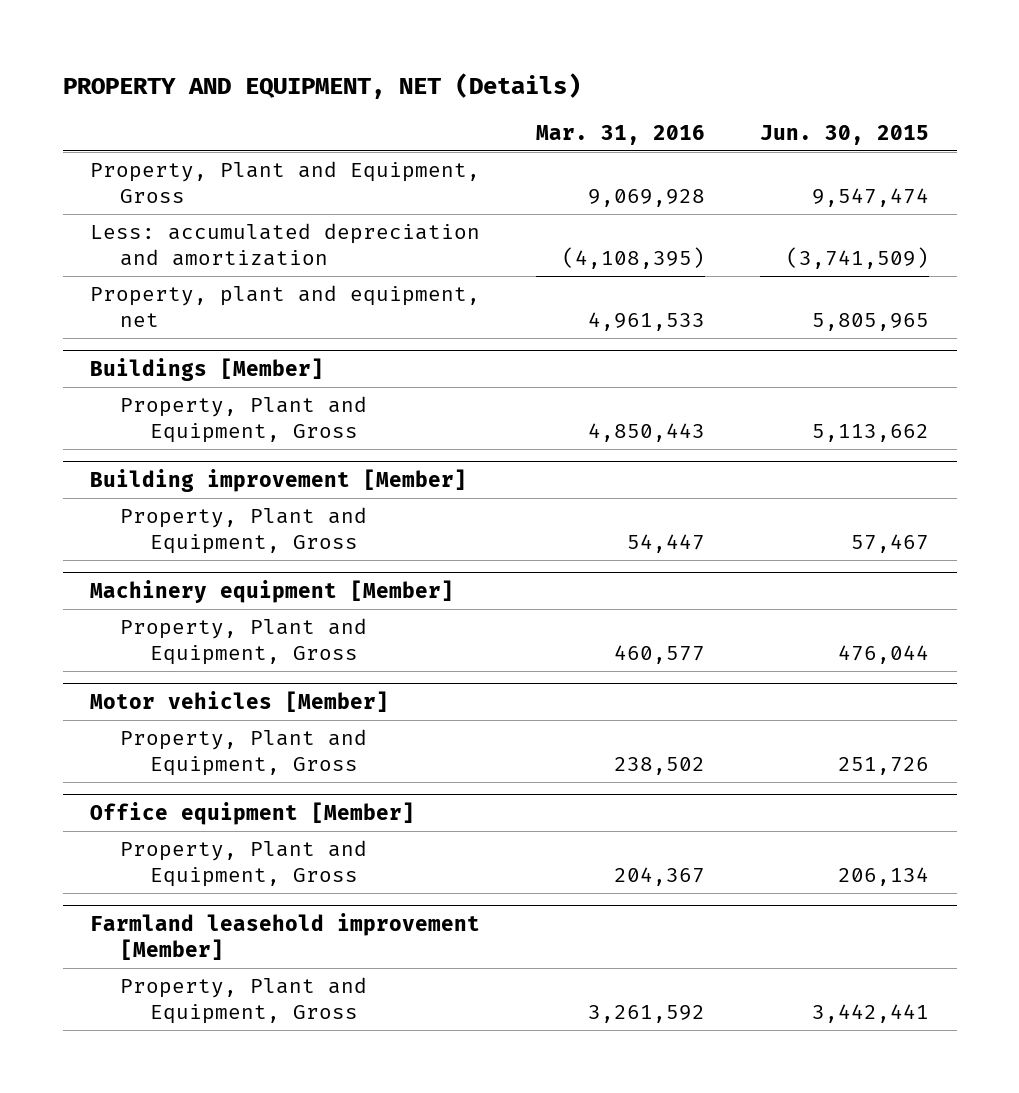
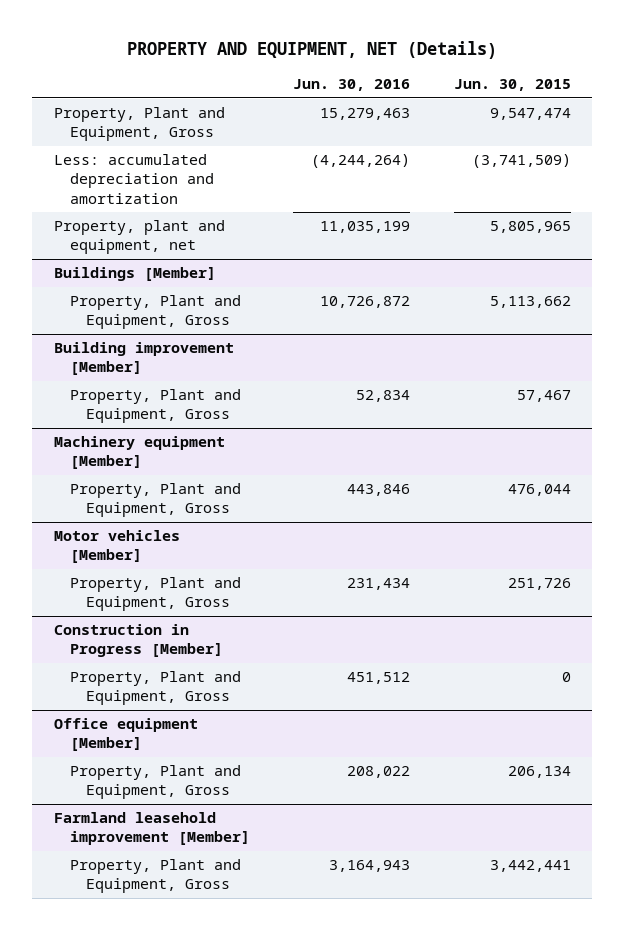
- | Mar. 31, 2016 | Jun. 30, 2015
+ | Jun. 30, 2016 | Jun. 30, 2015
+ Construction in Progress [Member]
+ Property, Plant and Equipment, Gross | 451,512 | 0

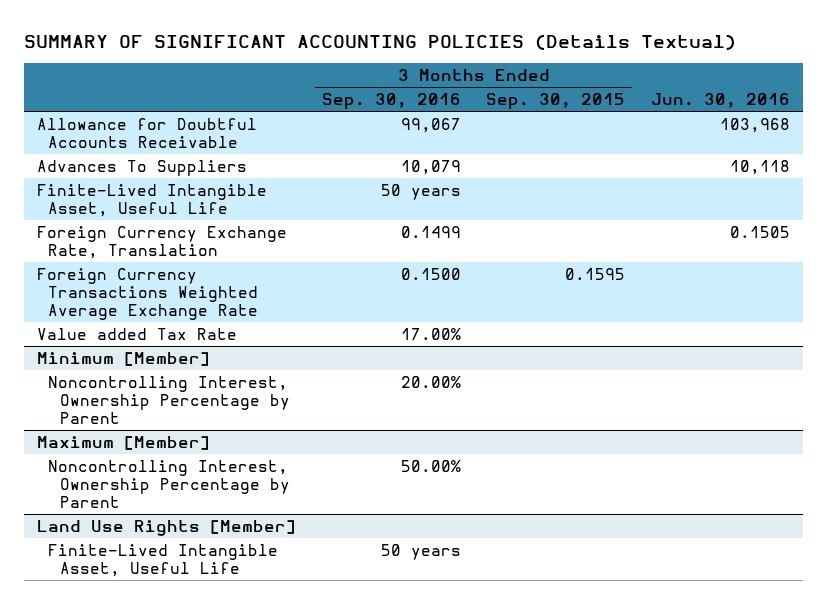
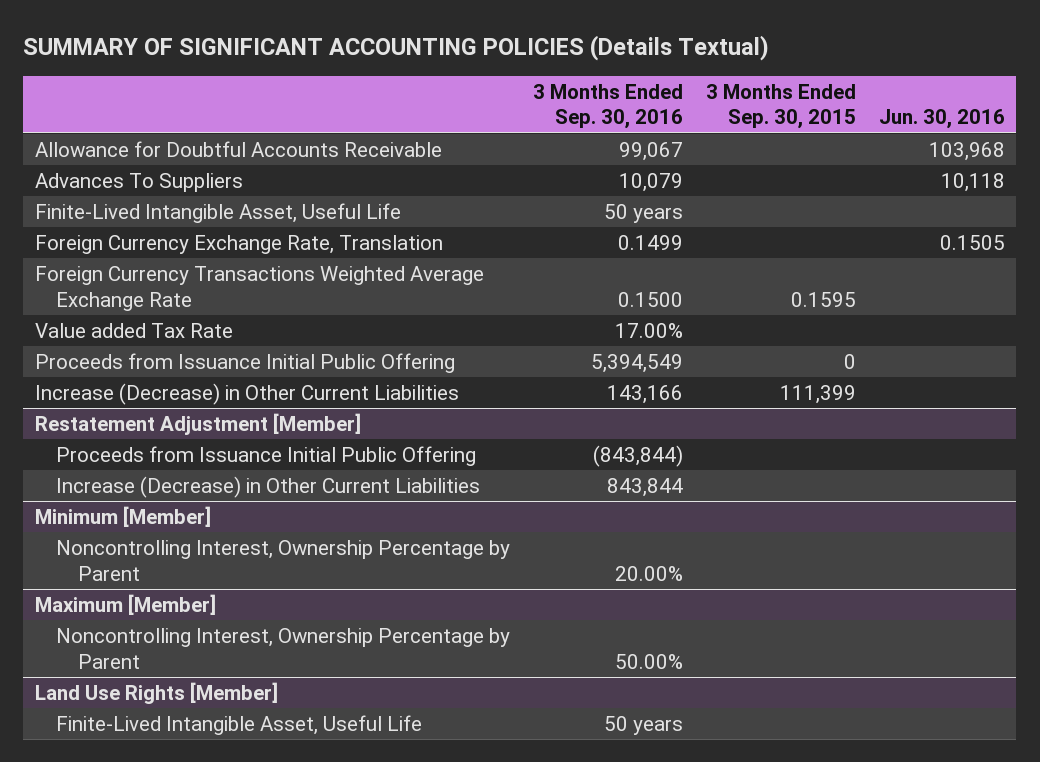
+ Proceeds from Issuance Initial Public Offering | 5,394,549 | 0 |
+ Increase (Decrease) in Other Current Liabilities | 143,166 | 111,399 |
+ Restatement Adjustment [Member]
+ Proceeds from Issuance Initial Public Offering | (843,844) | |
+ Increase (Decrease) in Other Current Liabilities | 843,844 | |

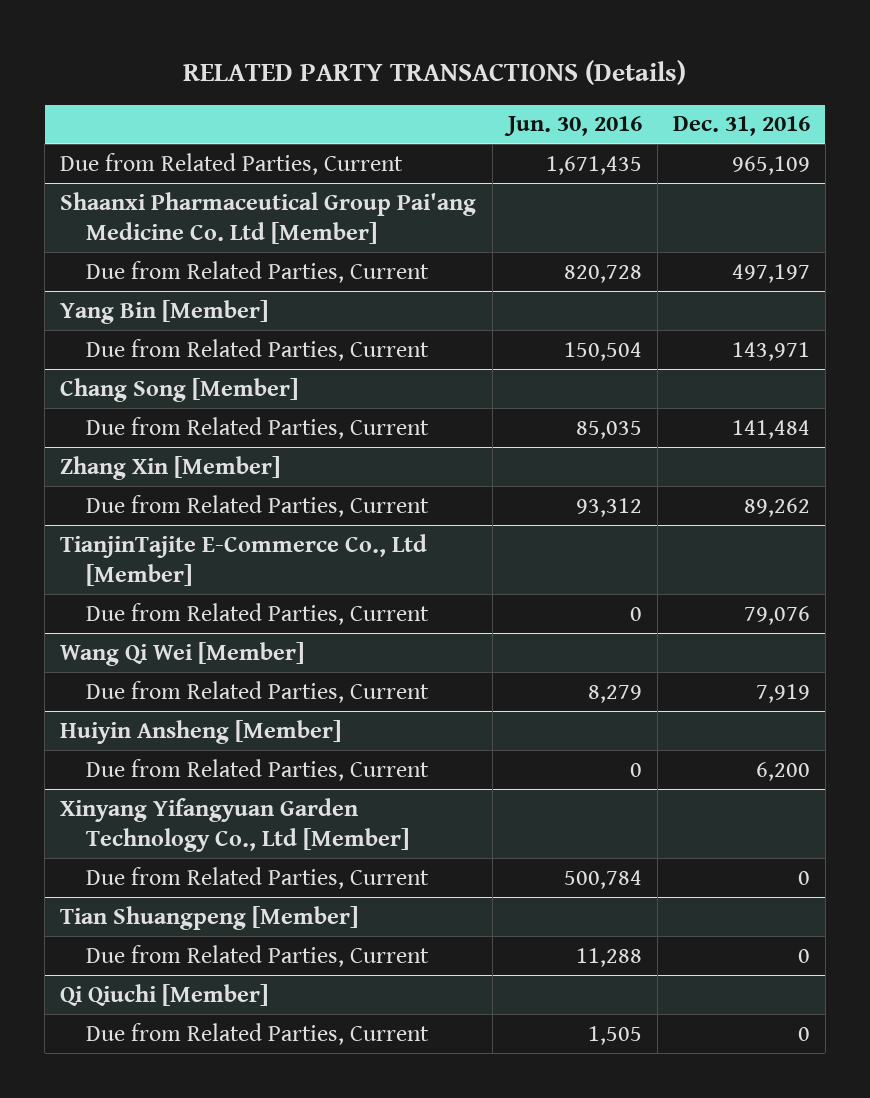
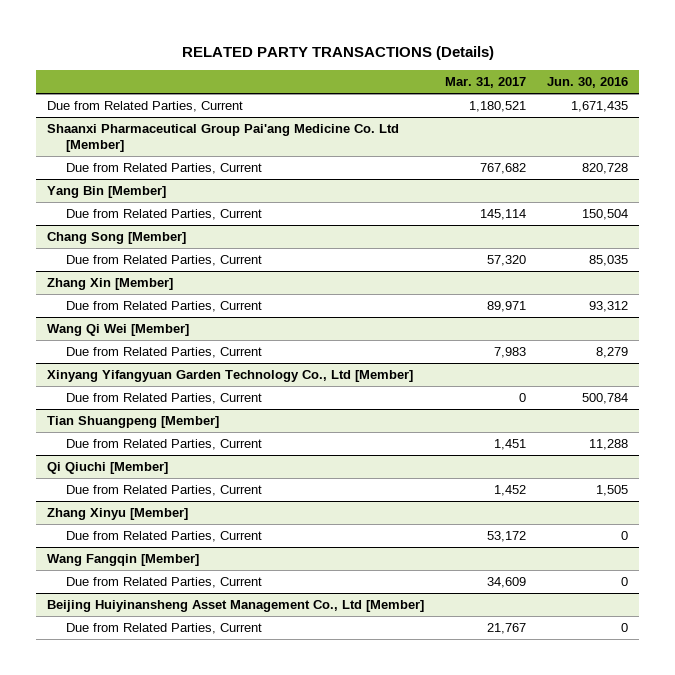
- | Jun. 30, 2016 | Dec. 31, 2016
+ | Mar. 31, 2017 | Jun. 30, 2016
- TianjinTajite E-Commerce Co., Ltd [Member]
- Due from Related Parties, Current | 0 | 79,076
- Huiyin Ansheng [Member]
- Due from Related Parties, Current | 0 | 6,200
+ Zhang Xinyu [Member]
+ Due from Related Parties, Current | 53,172 | 0
+ Wang Fangqin [Member]
+ Due from Related Parties, Current | 34,609 | 0
+ Beijing Huiyinansheng Asset Management Co., Ltd [Member]
+ Due from Related Parties, Current | 21,767 | 0

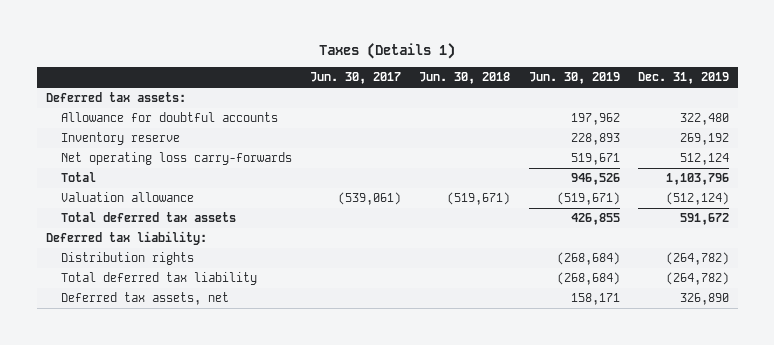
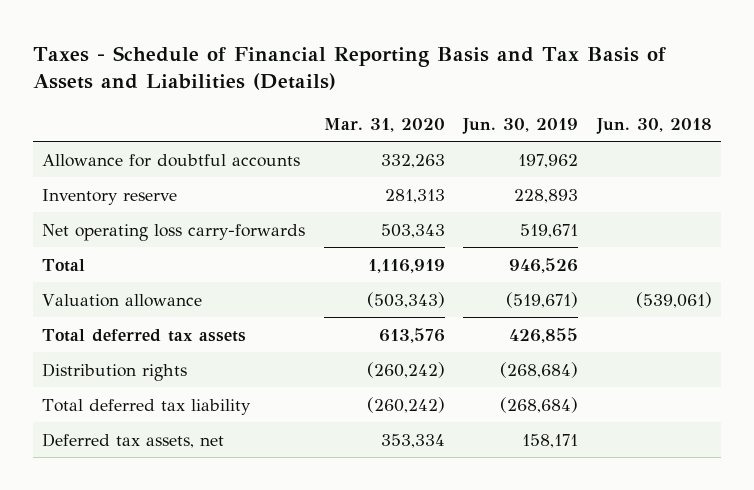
- Taxes (Details 1)
+ Taxes - Schedule of Financial Reporting Basis and Tax Basis of Assets and Liabilities (Details)
- | Jun. 30, 2017 | Jun. 30, 2018 | Jun. 30, 2019 | Dec. 31, 2019
+ | Mar. 31, 2020 | Jun. 30, 2019 | Jun. 30, 2018
- Deferred tax assets:
- Valuation allowance | (539,061) | (519,671) | (519,671) | (512,124)
+ Valuation allowance | (503,343) | (519,671) | (539,061)
- Deferred tax liability:

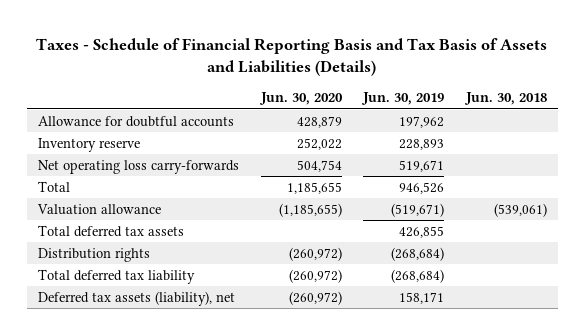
- | Mar. 31, 2020 | Jun. 30, 2019 | Jun. 30, 2018
+ | Jun. 30, 2020 | Jun. 30, 2019 | Jun. 30, 2018
- Deferred tax assets, net | 353,334 | 158,171 |
+ Deferred tax assets (liability), net | (260,972) | 158,171 |

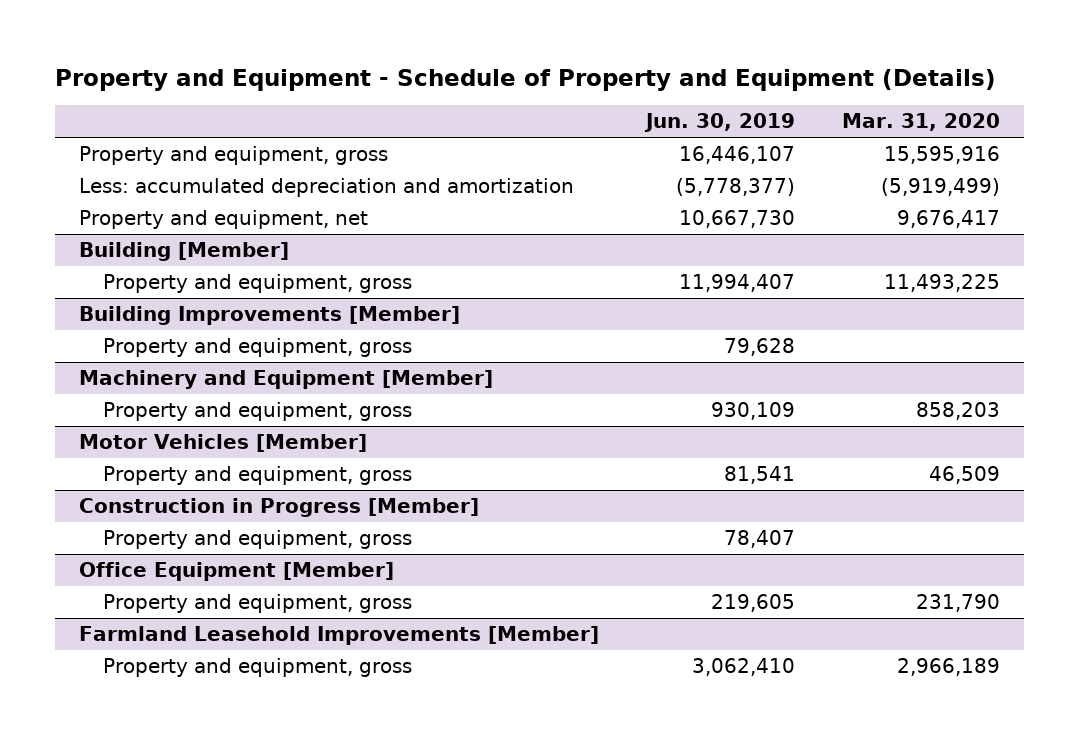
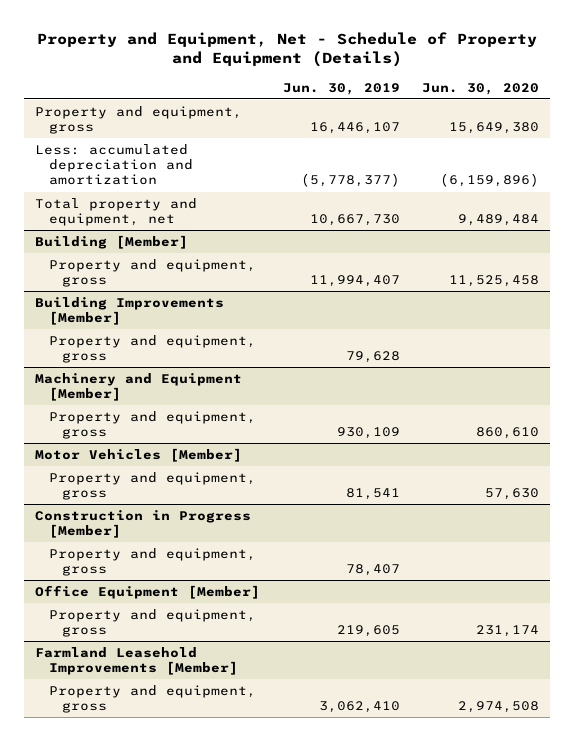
- Property and Equipment - Schedule of Property and Equipment (Details)
+ Property and Equipment, Net - Schedule of Property and Equipment (Details)
- | Jun. 30, 2019 | Mar. 31, 2020
+ | Jun. 30, 2019 | Jun. 30, 2020
- Property and equipment, net | 10,667,730 | 9,676,417
+ Total property and equipment, net | 10,667,730 | 9,489,484

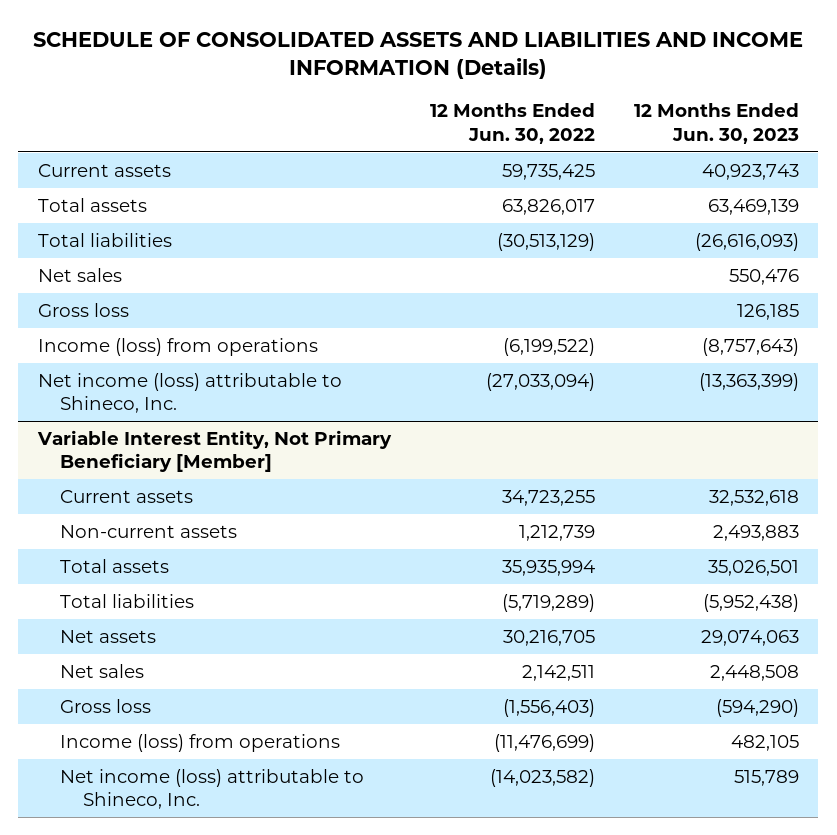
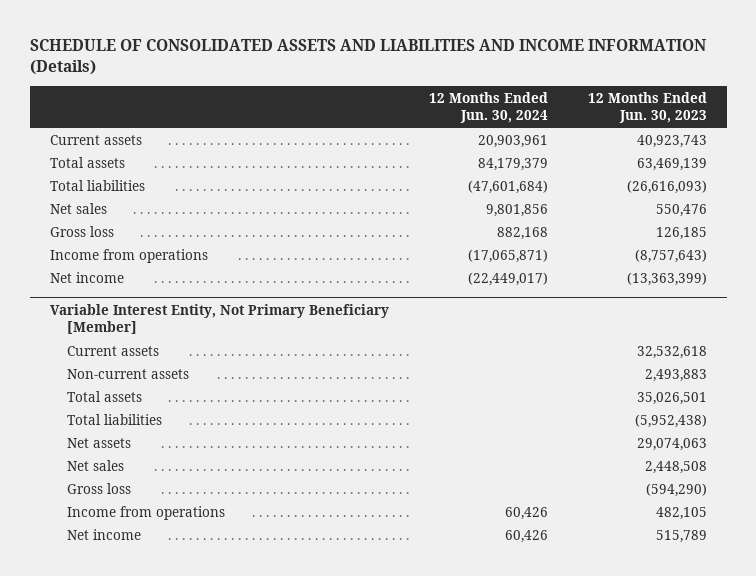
- | 12 Months Ended Jun. 30, 2022 | 12 Months Ended Jun. 30, 2023
+ | 12 Months Ended Jun. 30, 2024 | 12 Months Ended Jun. 30, 2023
- Income (loss) from operations | (6,199,522) | (8,757,643)
- Net income (loss) attributable to Shineco, Inc. | (27,033,094) | (13,363,399)
+ Income from operations | (17,065,871) | (8,757,643)
+ Net income | (22,449,017) | (13,363,399)
@ Variable Interest Entity, Not Primary Beneficiary [Member]
- Income (loss) from operations | (11,476,699) | 482,105
- Net income (loss) attributable to Shineco, Inc. | (14,023,582) | 515,789
+ Income from operations | 60,426 | 482,105
+ Net income | 60,426 | 515,789

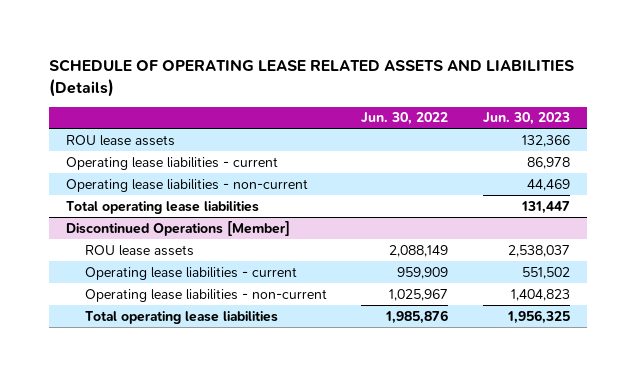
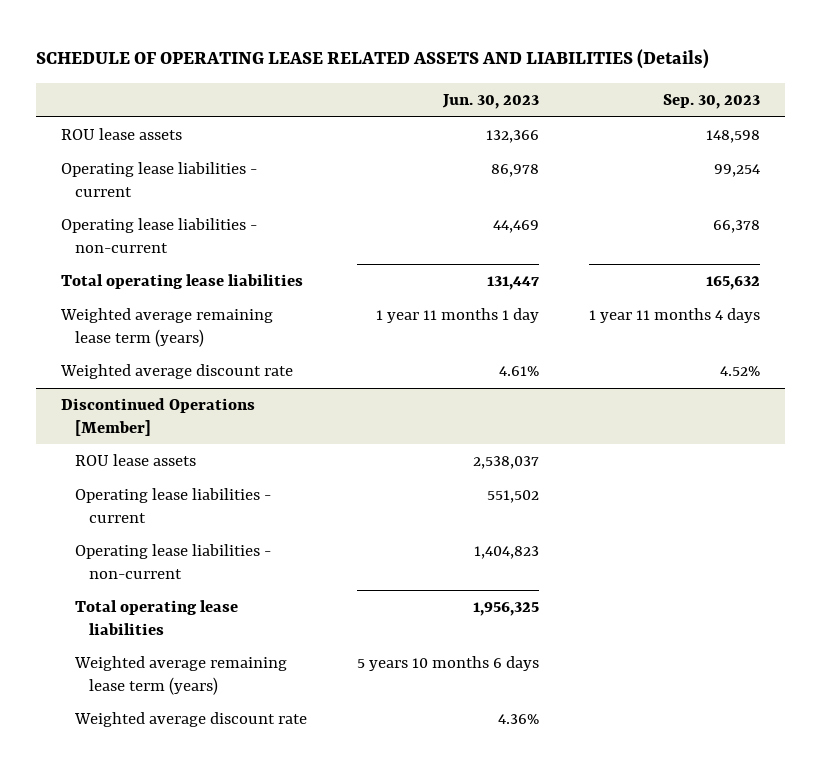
- | Jun. 30, 2022 | Jun. 30, 2023
+ | Jun. 30, 2023 | Sep. 30, 2023
+ Weighted average remaining lease term (years) | 1 year 11 months 1 day | 1 year 11 months 4 days
+ Weighted average discount rate | 4.61% | 4.52%
@ Discontinued Operations [Member]
+ Weighted average remaining lease term (years) | 5 years 10 months 6 days |
+ Weighted average discount rate | 4.36% |

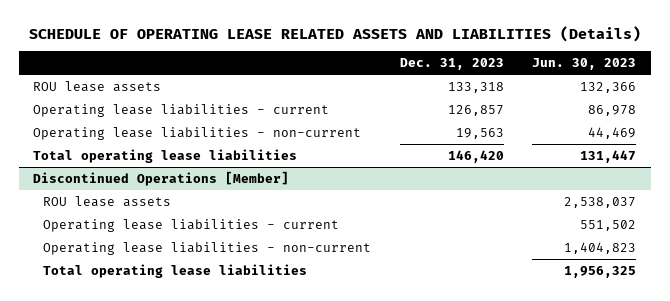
- | Jun. 30, 2023 | Sep. 30, 2023
+ | Dec. 31, 2023 | Jun. 30, 2023
- Weighted average remaining lease term (years) | 1 year 11 months 1 day | 1 year 11 months 4 days
- Weighted average discount rate | 4.61% | 4.52%
@ Discontinued Operations [Member]
- Weighted average remaining lease term (years) | 5 years 10 months 6 days |
- Weighted average discount rate | 4.36% |

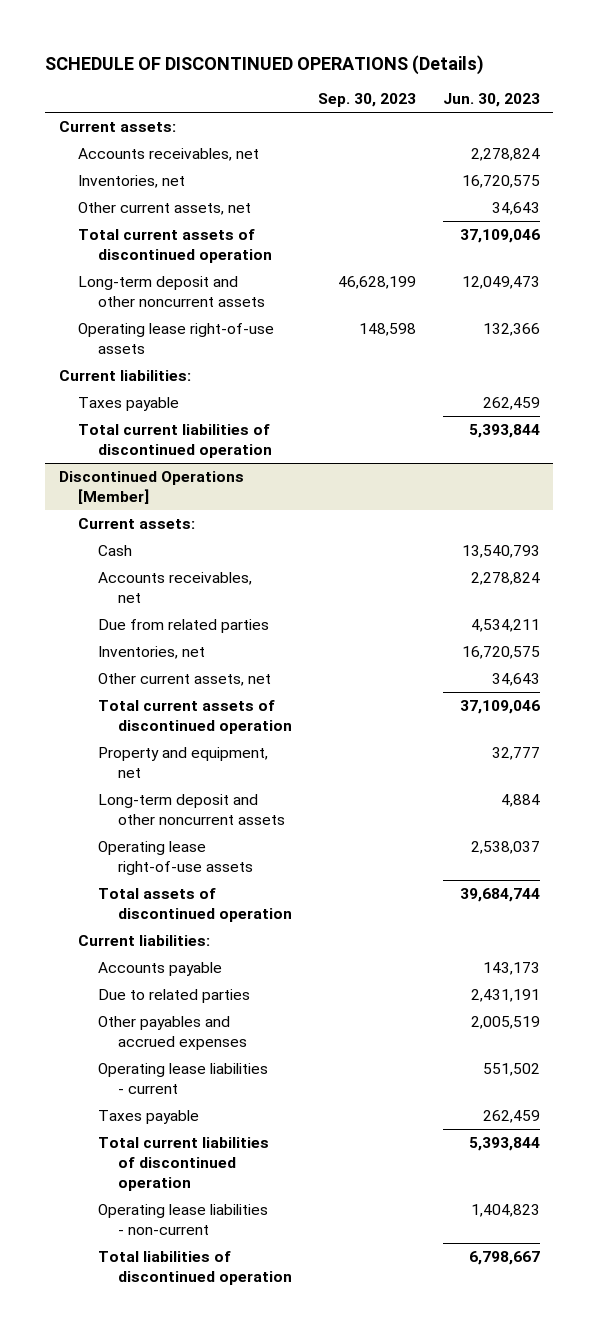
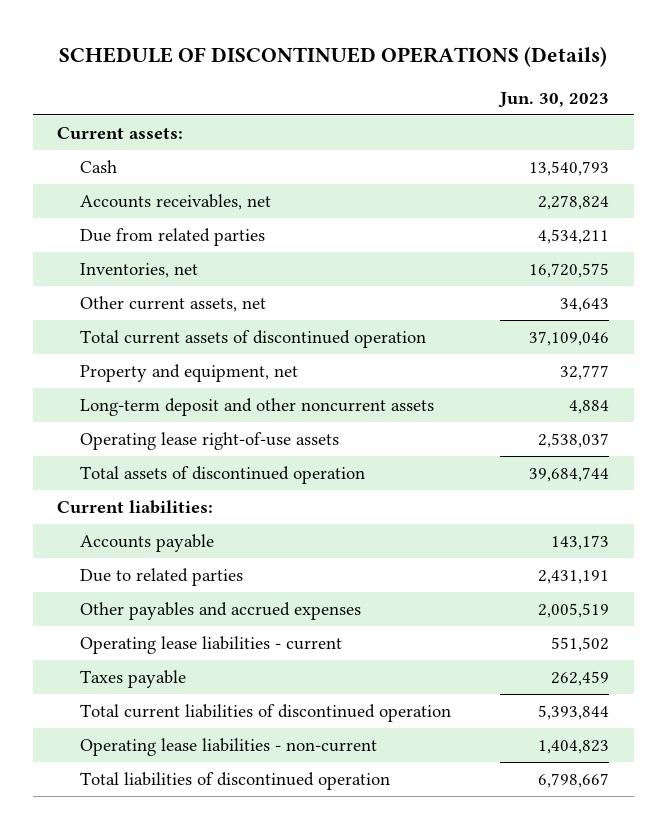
- | Sep. 30, 2023 | Jun. 30, 2023
+ | Jun. 30, 2023
- Accounts receivables, net | | 2,278,824
- Inventories, net | | 16,720,575
- Other current assets, net | | 34,643
- Total current assets of discontinued operation | | 37,109,046
- Long-term deposit and other noncurrent assets | 46,628,199 | 12,049,473
- Operating lease right-of-use assets | 148,598 | 132,366
- Current liabilities:
- Taxes payable | | 262,459
- Total current liabilities of discontinued operation | | 5,393,844
- Discontinued Operations [Member]
- Current assets:

